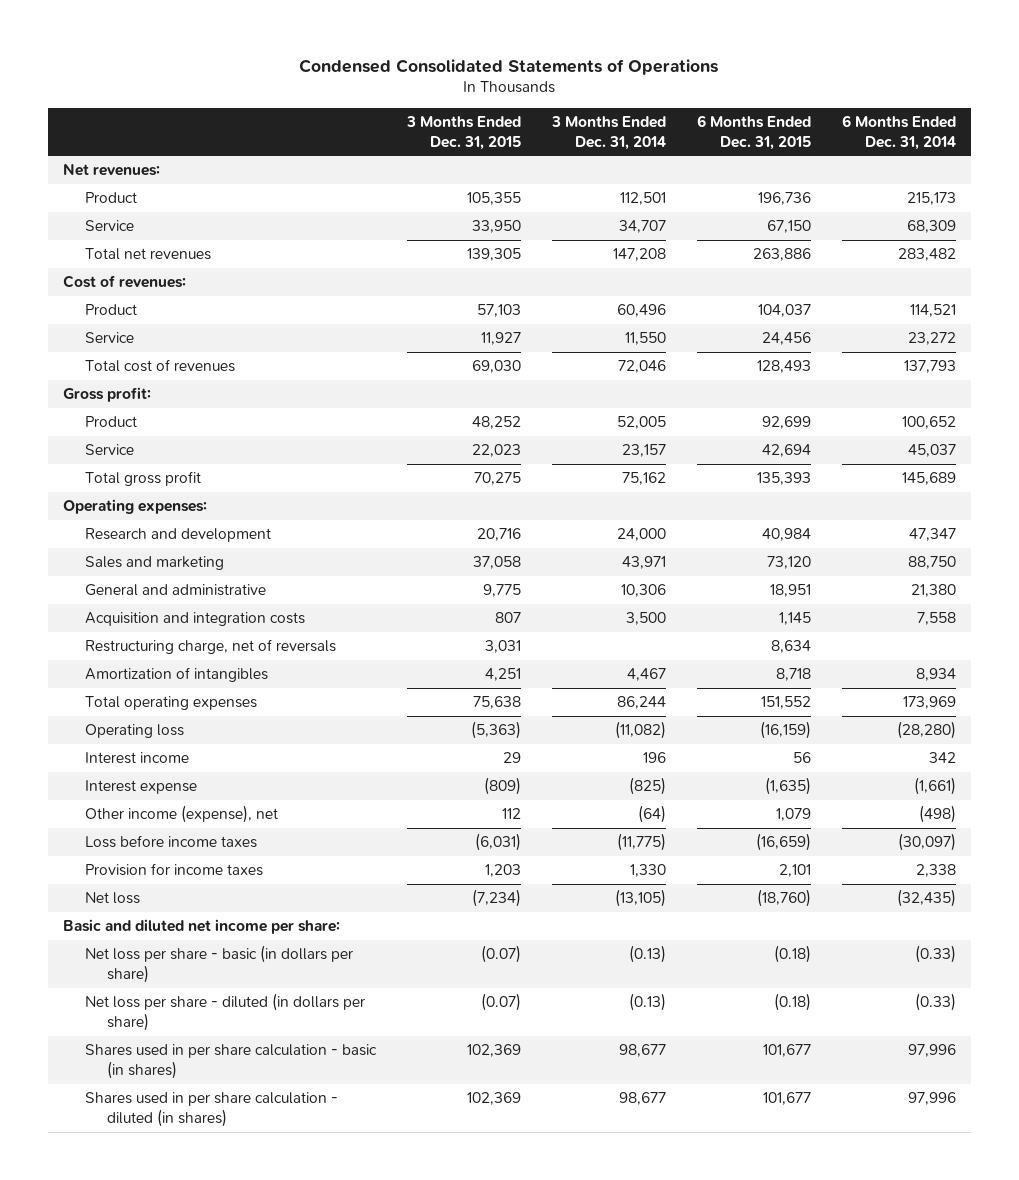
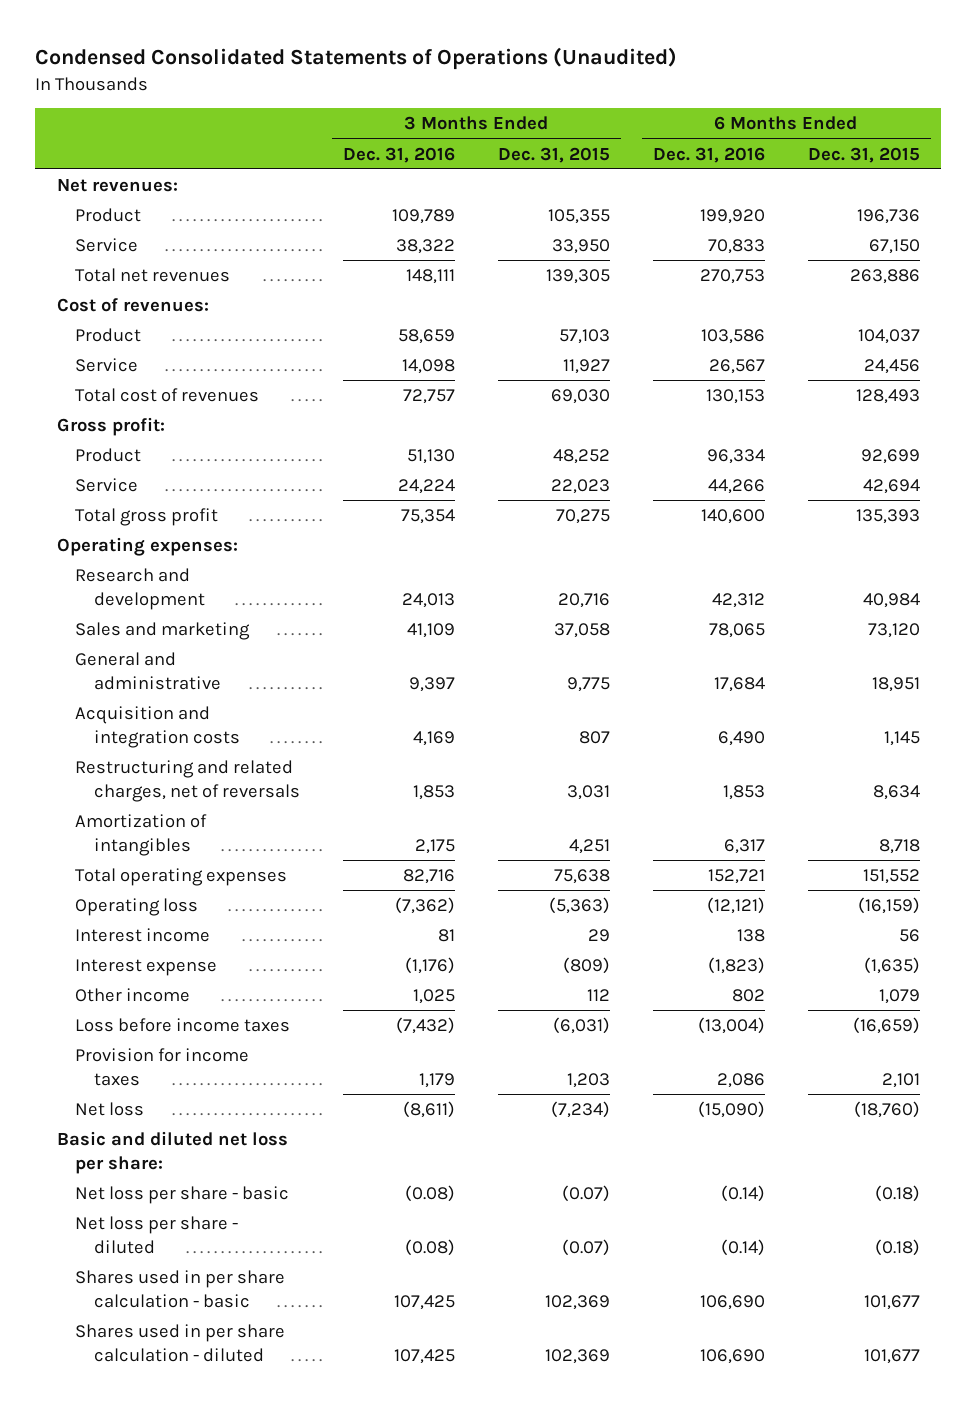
- Condensed Consolidated Statements of Operations
+ Condensed Consolidated Statements of Operations (Unaudited)
- | 3 Months Ended Dec. 31, 2015 | 3 Months Ended Dec. 31, 2014 | 6 Months Ended Dec. 31, 2015 | 6 Months Ended Dec. 31, 2014
+ | 3 Months Ended Dec. 31, 2016 | 3 Months Ended Dec. 31, 2015 | 6 Months Ended Dec. 31, 2016 | 6 Months Ended Dec. 31, 2015
- Restructuring charge, net of reversals | 3,031 | | 8,634 |
+ Restructuring and related charges, net of reversals | 1,853 | 3,031 | 1,853 | 8,634
- Other income (expense), net | 112 | (64) | 1,079 | (498)
+ Other income | 1,025 | 112 | 802 | 1,079
- Basic and diluted net income per share:
- Net loss per share - basic (in dollars per share) | (0.07) | (0.13) | (0.18) | (0.33)
- Net loss per share - diluted (in dollars per share) | (0.07) | (0.13) | (0.18) | (0.33)
- Shares used in per share calculation - basic (in shares) | 102,369 | 98,677 | 101,677 | 97,996
- Shares used in per share calculation - diluted (in shares) | 102,369 | 98,677 | 101,677 | 97,996
+ Basic and diluted net loss per share:
+ Net loss per share - basic | (0.08) | (0.07) | (0.14) | (0.18)
+ Net loss per share - diluted | (0.08) | (0.07) | (0.14) | (0.18)
+ Shares used in per share calculation - basic | 107,425 | 102,369 | 106,690 | 101,677
+ Shares used in per share calculation - diluted | 107,425 | 102,369 | 106,690 | 101,677

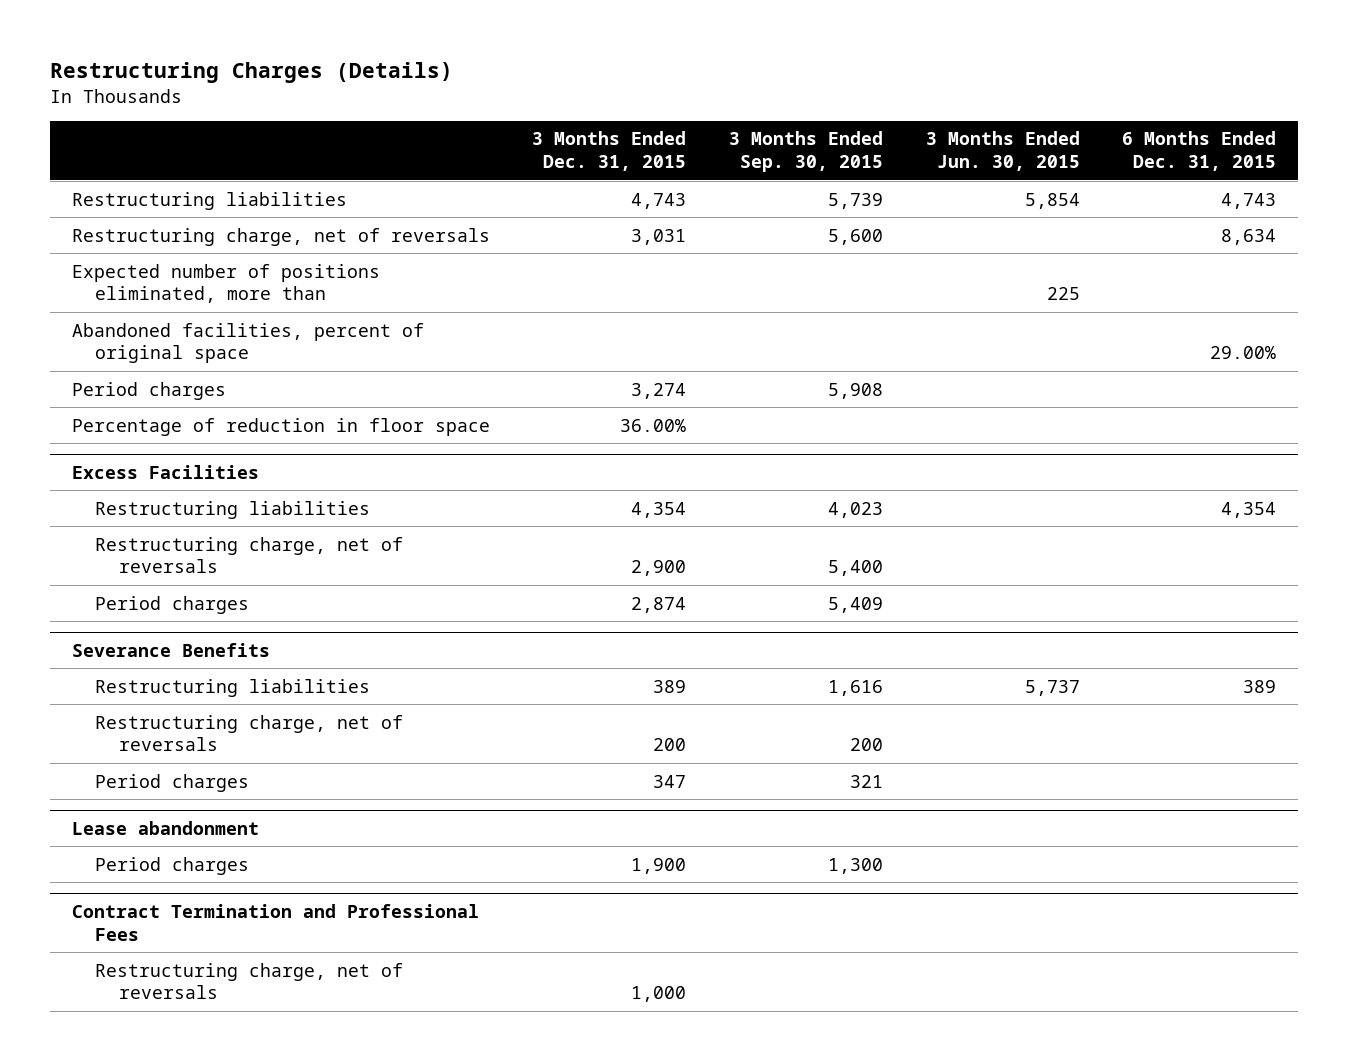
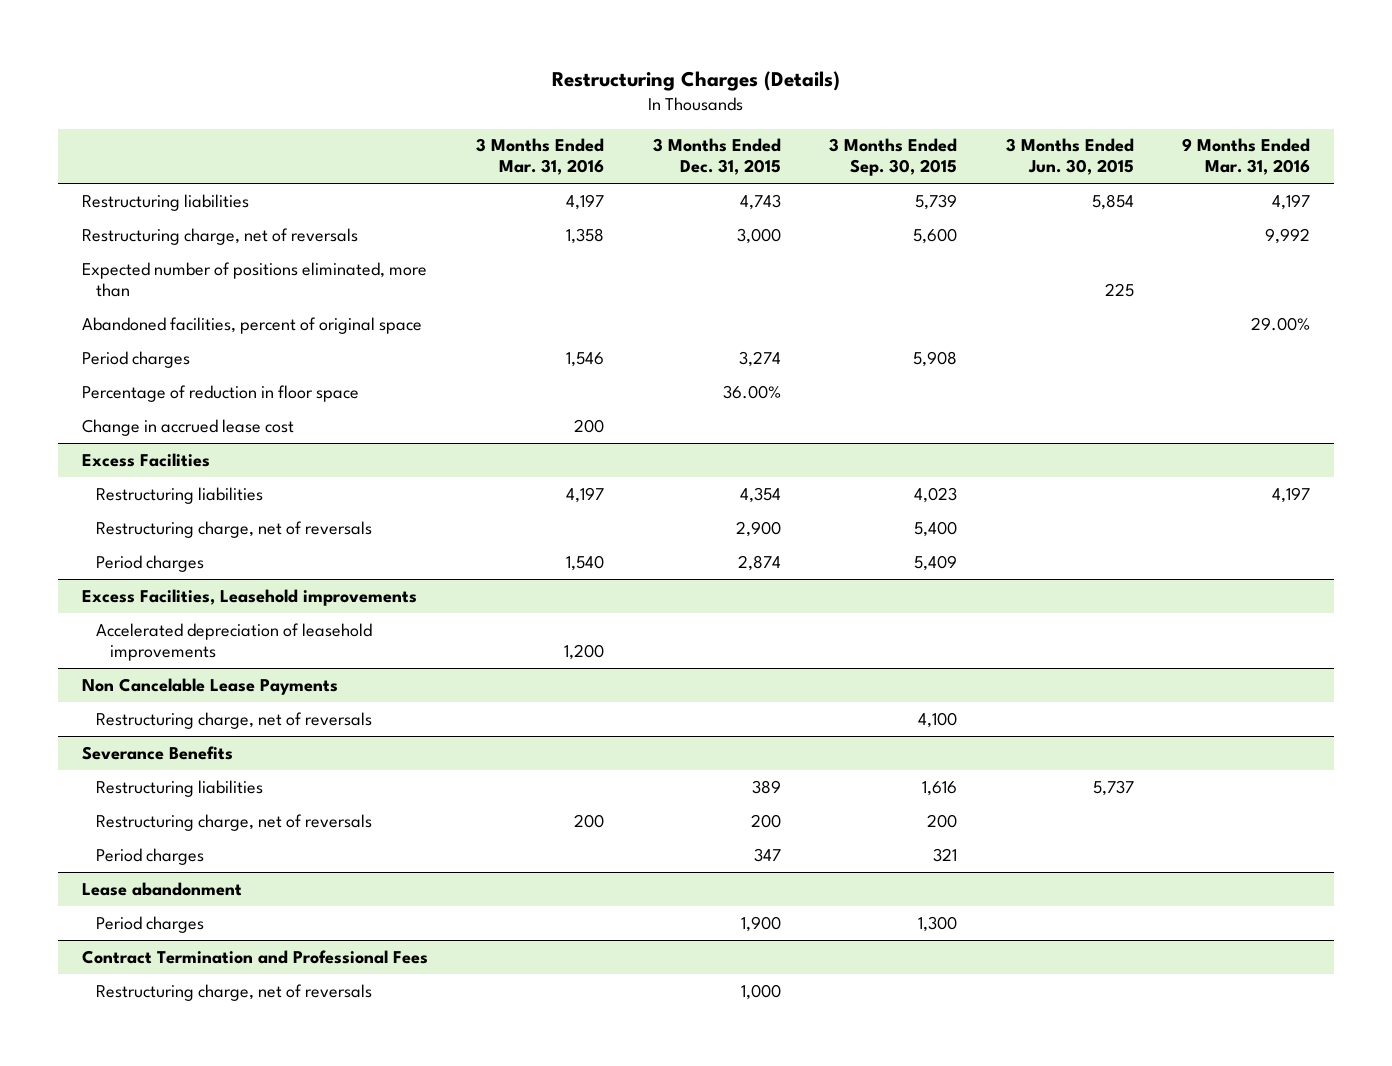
- | 3 Months Ended Dec. 31, 2015 | 3 Months Ended Sep. 30, 2015 | 3 Months Ended Jun. 30, 2015 | 6 Months Ended Dec. 31, 2015
+ | 3 Months Ended Mar. 31, 2016 | 3 Months Ended Dec. 31, 2015 | 3 Months Ended Sep. 30, 2015 | 3 Months Ended Jun. 30, 2015 | 9 Months Ended Mar. 31, 2016
- Restructuring charge, net of reversals | 3,031 | 5,600 | | 8,634
+ Restructuring charge, net of reversals | 1,358 | 3,000 | 5,600 | | 9,992
+ Change in accrued lease cost | 200 | | | |
+ Excess Facilities, Leasehold improvements
+ Accelerated depreciation of leasehold improvements | 1,200 | | | |
+ Non Cancelable Lease Payments
+ Restructuring charge, net of reversals | | | 4,100 | |

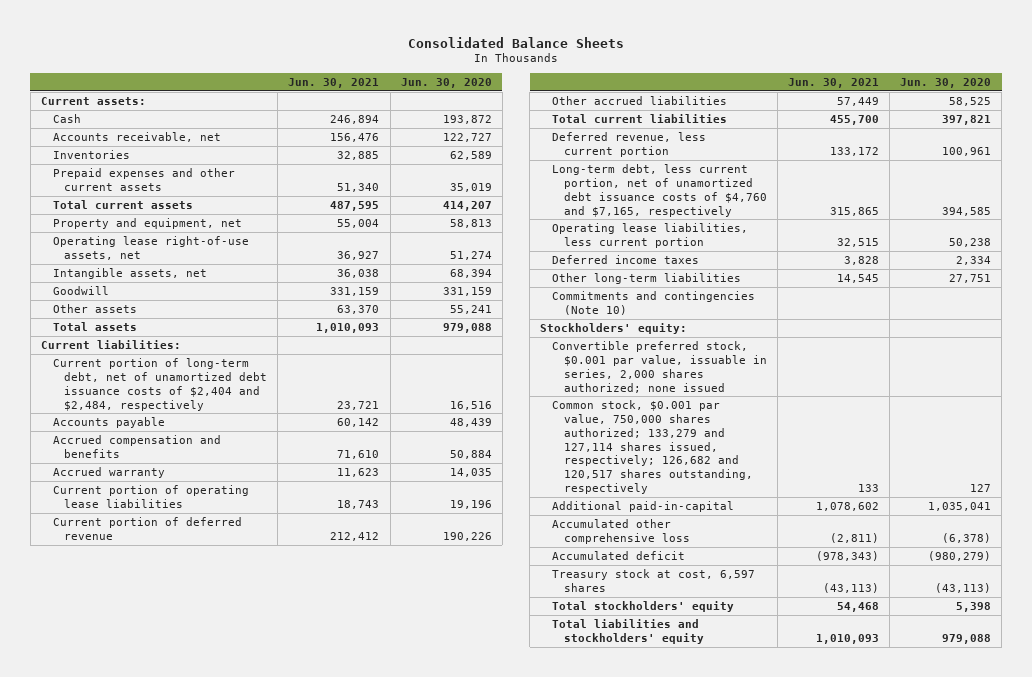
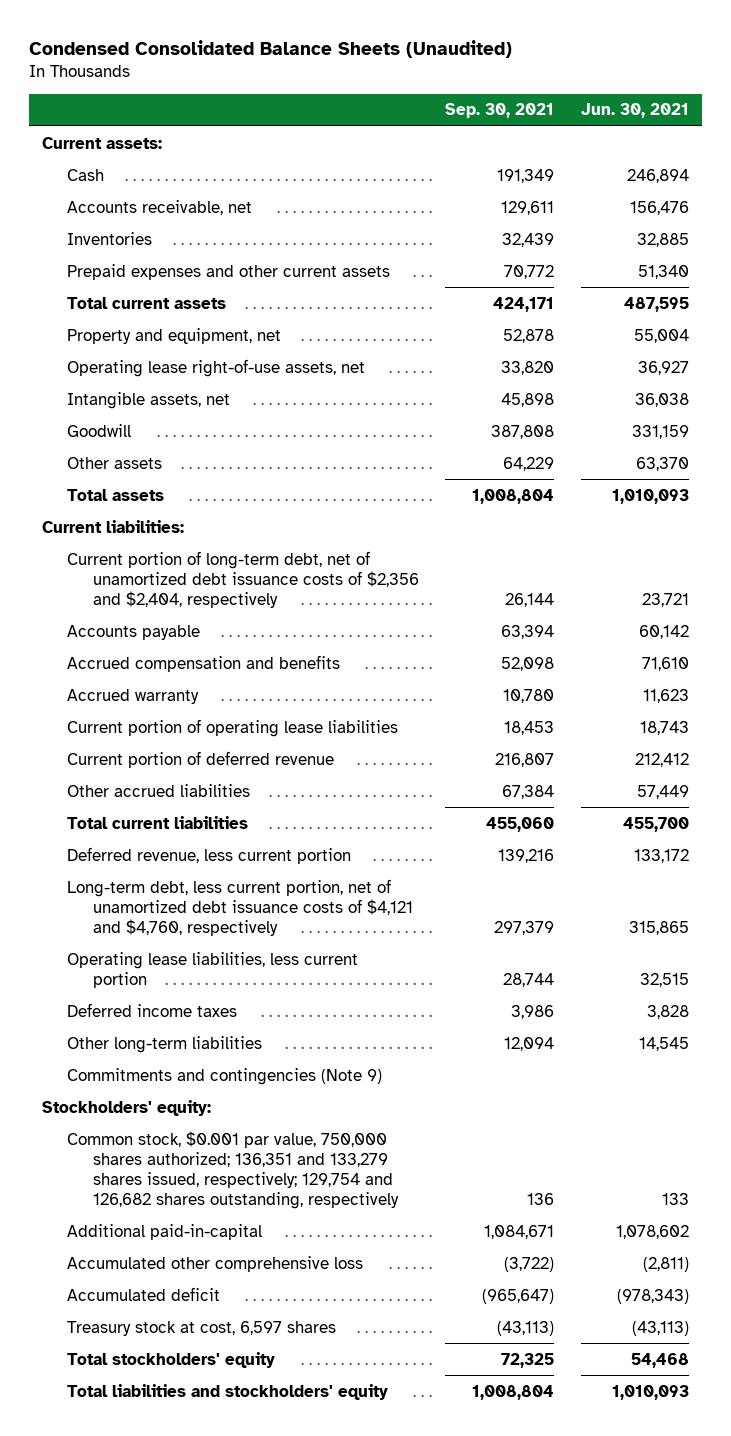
- Consolidated Balance Sheets
+ Condensed Consolidated Balance Sheets (Unaudited)
- | Jun. 30, 2021 | Jun. 30, 2020
+ | Sep. 30, 2021 | Jun. 30, 2021
- Current portion of long-term debt, net of unamortized debt issuance costs of $2,404 and $2,484, respectively | 23,721 | 16,516
+ Current portion of long-term debt, net of unamortized debt issuance costs of $2,356 and $2,404, respectively | 26,144 | 23,721
- Long-term debt, less current portion, net of unamortized debt issuance costs of $4,760 and $7,165, respectively | 315,865 | 394,585
+ Long-term debt, less current portion, net of unamortized debt issuance costs of $4,121 and $4,760, respectively | 297,379 | 315,865
- Commitments and contingencies (Note 10)
+ Commitments and contingencies (Note 9)
- Convertible preferred stock, $0.001 par value, issuable in series, 2,000 shares authorized; none issued
- Common stock, $0.001 par value, 750,000 shares authorized; 133,279 and 127,114 shares issued, respectively; 126,682 and 120,517 shares outstanding, respectively | 133 | 127
+ Common stock, $0.001 par value, 750,000 shares authorized; 136,351 and 133,279 shares issued, respectively; 129,754 and 126,682 shares outstanding, respectively | 136 | 133

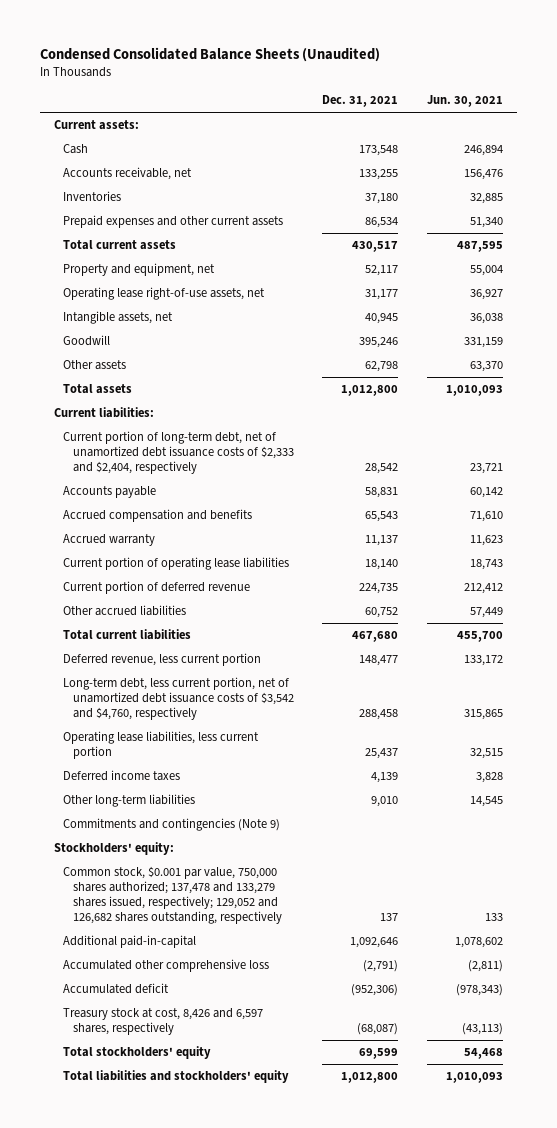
- | Sep. 30, 2021 | Jun. 30, 2021
+ | Dec. 31, 2021 | Jun. 30, 2021
- Current portion of long-term debt, net of unamortized debt issuance costs of $2,356 and $2,404, respectively | 26,144 | 23,721
+ Current portion of long-term debt, net of unamortized debt issuance costs of $2,333 and $2,404, respectively | 28,542 | 23,721
- Long-term debt, less current portion, net of unamortized debt issuance costs of $4,121 and $4,760, respectively | 297,379 | 315,865
+ Long-term debt, less current portion, net of unamortized debt issuance costs of $3,542 and $4,760, respectively | 288,458 | 315,865
- Common stock, $0.001 par value, 750,000 shares authorized; 136,351 and 133,279 shares issued, respectively; 129,754 and 126,682 shares outstanding, respectively | 136 | 133
+ Common stock, $0.001 par value, 750,000 shares authorized; 137,478 and 133,279 shares issued, respectively; 129,052 and 126,682 shares outstanding, respectively | 137 | 133
- Treasury stock at cost, 6,597 shares | (43,113) | (43,113)
+ Treasury stock at cost, 8,426 and 6,597 shares, respectively | (68,087) | (43,113)

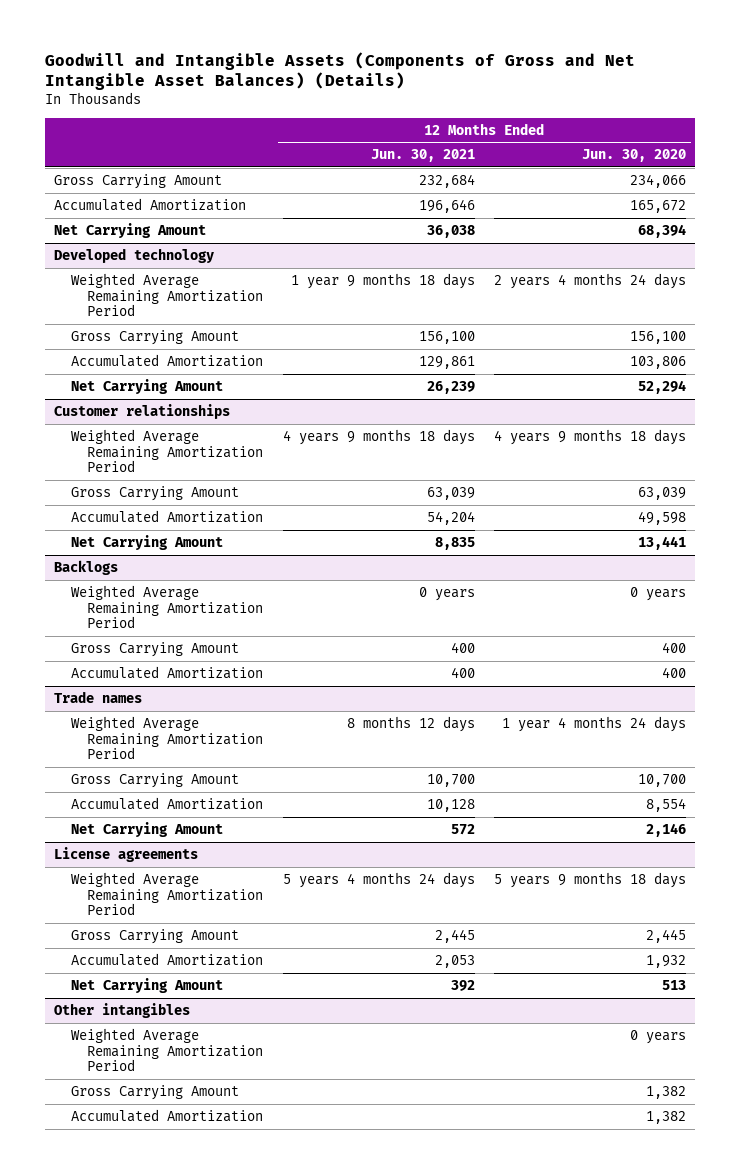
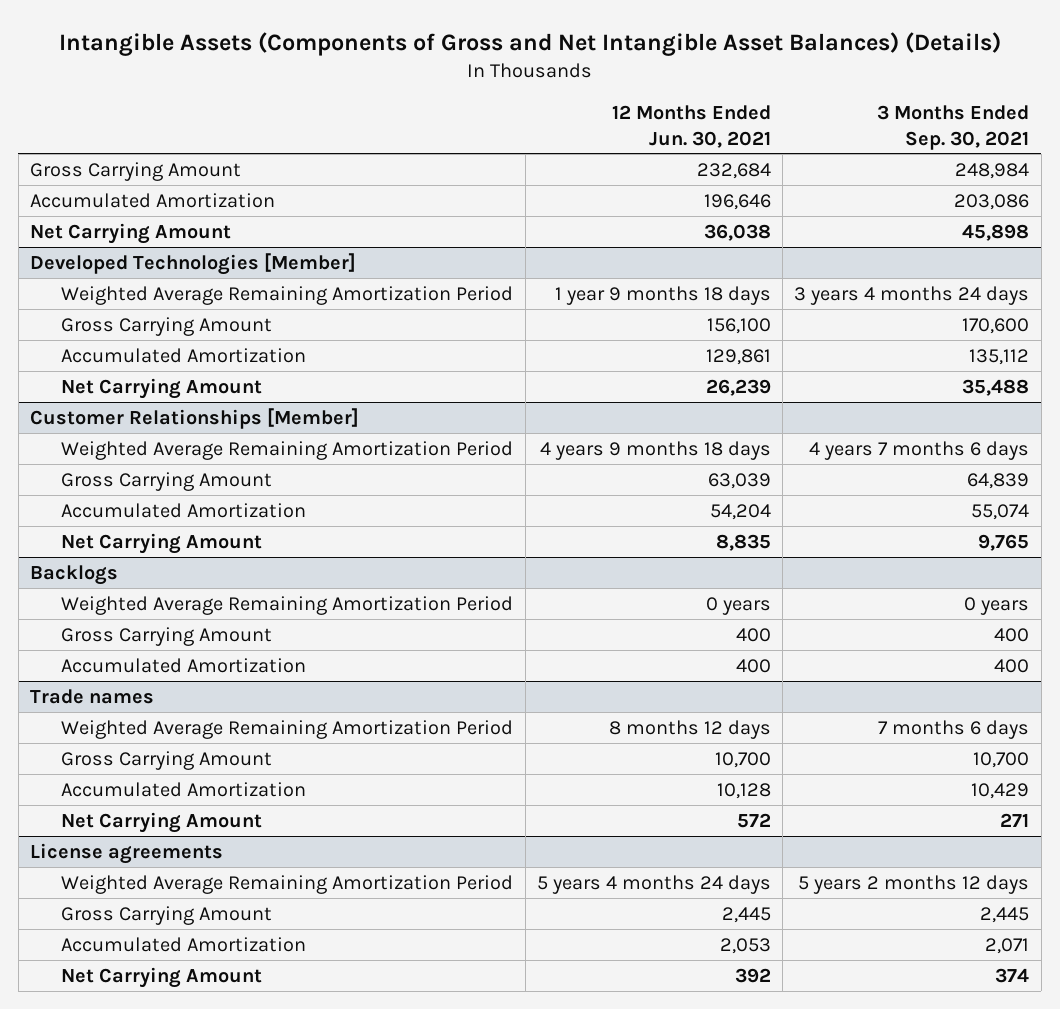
- Goodwill and Intangible Assets (Components of Gross and Net Intangible Asset Balances) (Details)
+ Intangible Assets (Components of Gross and Net Intangible Asset Balances) (Details)
- | 12 Months Ended Jun. 30, 2021 | 12 Months Ended Jun. 30, 2020
+ | 12 Months Ended Jun. 30, 2021 | 3 Months Ended Sep. 30, 2021
- Developed technology
+ Developed Technologies [Member]
- Customer relationships
+ Customer Relationships [Member]
- Other intangibles
- Weighted Average Remaining Amortization Period | | 0 years
- Gross Carrying Amount | | 1,382
- Accumulated Amortization | | 1,382

